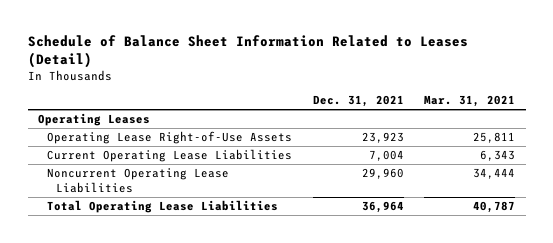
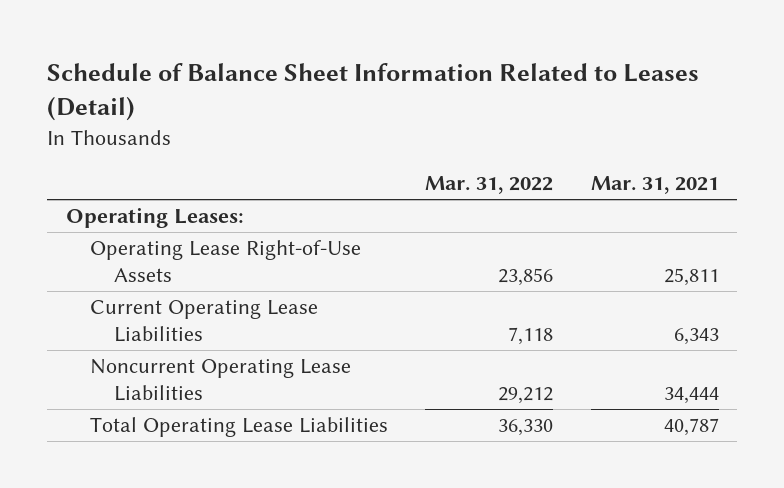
- | Dec. 31, 2021 | Mar. 31, 2021
+ | Mar. 31, 2022 | Mar. 31, 2021
- Operating Leases
+ Operating Leases:

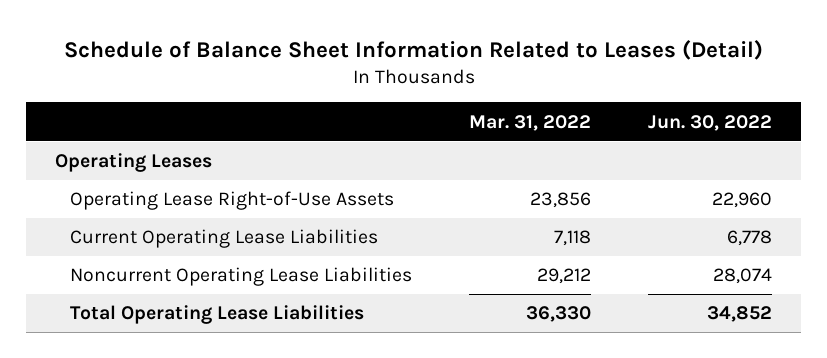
- | Mar. 31, 2022 | Mar. 31, 2021
+ | Mar. 31, 2022 | Jun. 30, 2022
- Operating Leases:
+ Operating Leases

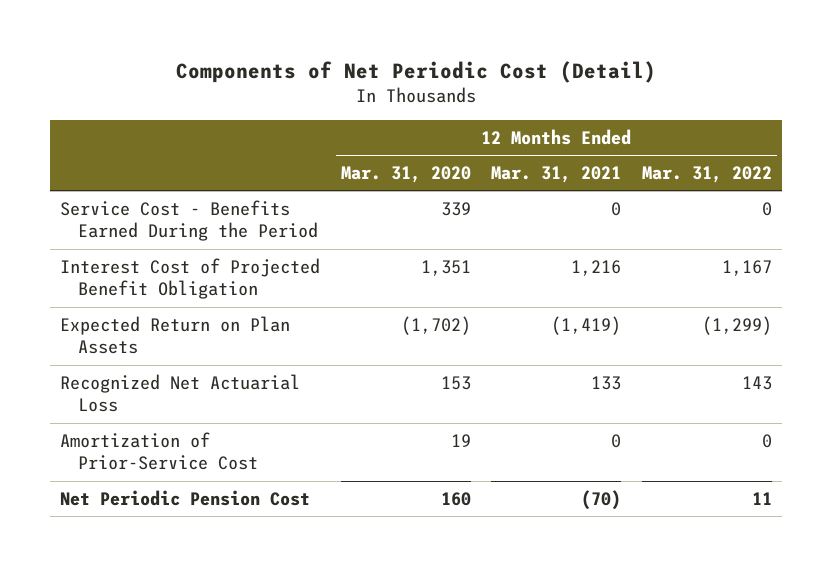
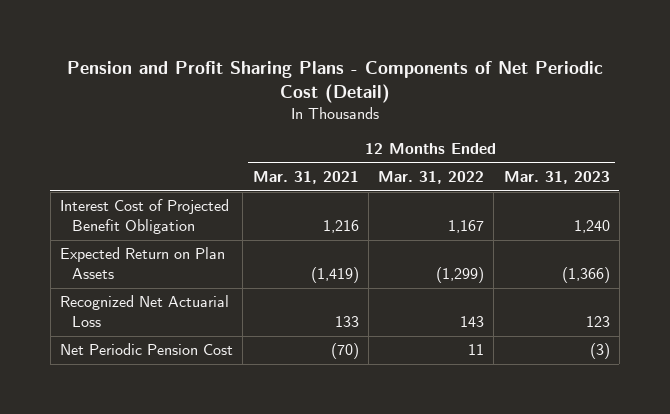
- Components of Net Periodic Cost (Detail)
+ Pension and Profit Sharing Plans - Components of Net Periodic Cost (Detail)
- | 12 Months Ended Mar. 31, 2020 | 12 Months Ended Mar. 31, 2021 | 12 Months Ended Mar. 31, 2022
+ | 12 Months Ended Mar. 31, 2021 | 12 Months Ended Mar. 31, 2022 | 12 Months Ended Mar. 31, 2023
- Service Cost - Benefits Earned During the Period | 339 | 0 | 0
- Amortization of Prior-Service Cost | 19 | 0 | 0

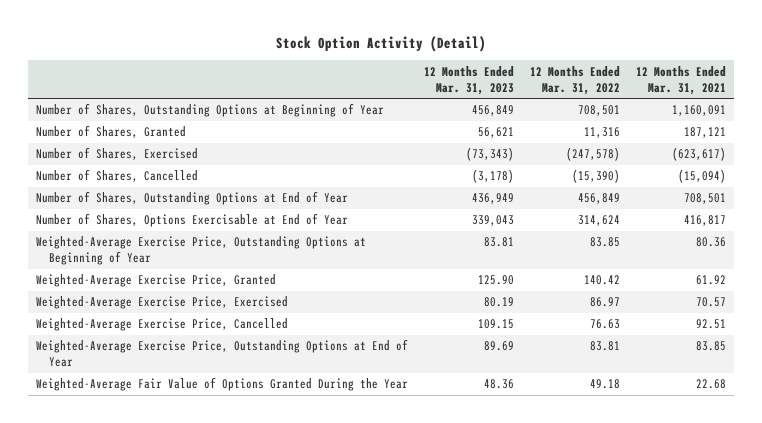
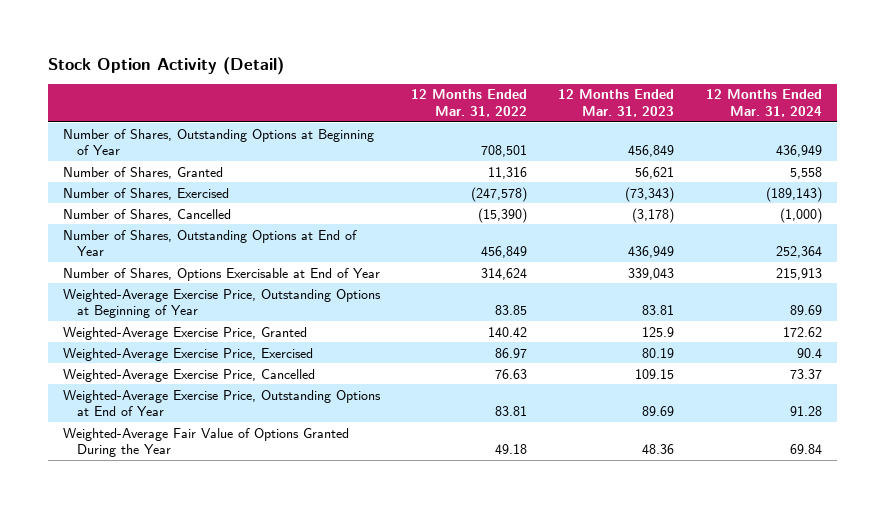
- | 12 Months Ended Mar. 31, 2023 | 12 Months Ended Mar. 31, 2022 | 12 Months Ended Mar. 31, 2021
+ | 12 Months Ended Mar. 31, 2022 | 12 Months Ended Mar. 31, 2023 | 12 Months Ended Mar. 31, 2024
- Weighted-Average Exercise Price, Granted | 125.90 | 140.42 | 61.92
+ Weighted-Average Exercise Price, Granted | 140.42 | 125.9 | 172.62

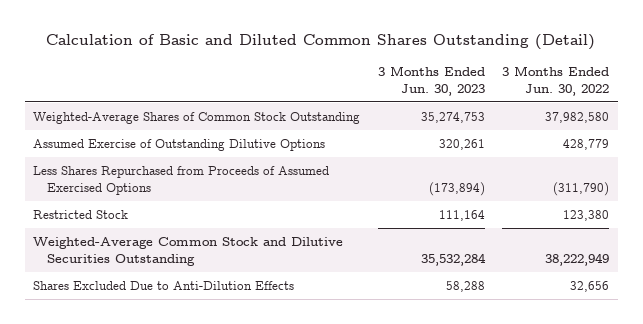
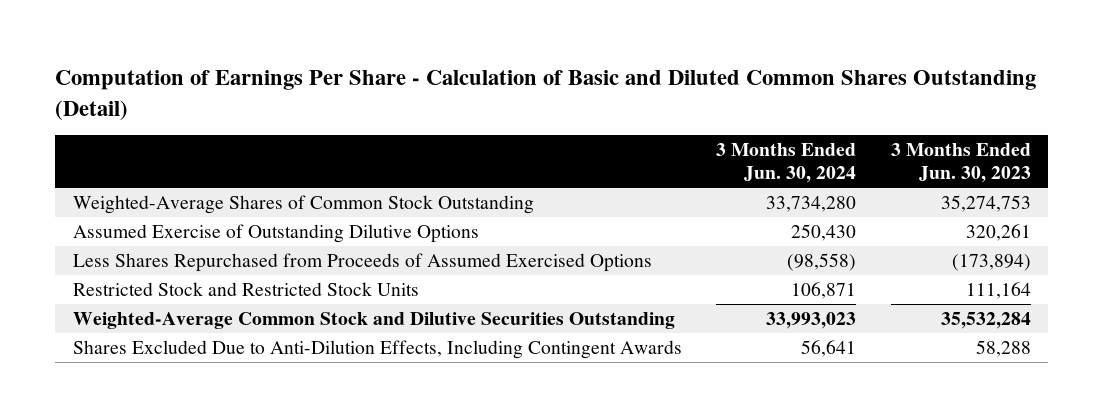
- Calculation of Basic and Diluted Common Shares Outstanding (Detail)
+ Computation of Earnings Per Share - Calculation of Basic and Diluted Common Shares Outstanding (Detail)
- | 3 Months Ended Jun. 30, 2023 | 3 Months Ended Jun. 30, 2022
+ | 3 Months Ended Jun. 30, 2024 | 3 Months Ended Jun. 30, 2023
- Restricted Stock | 111,164 | 123,380
+ Restricted Stock and Restricted Stock Units | 106,871 | 111,164
- Shares Excluded Due to Anti-Dilution Effects | 58,288 | 32,656
+ Shares Excluded Due to Anti-Dilution Effects, Including Contingent Awards | 56,641 | 58,288

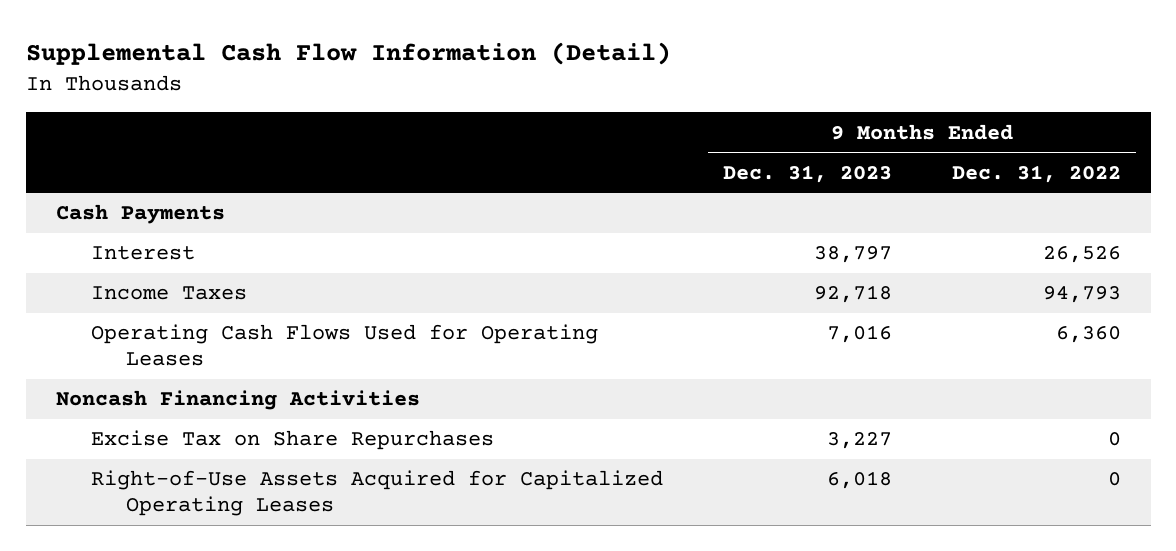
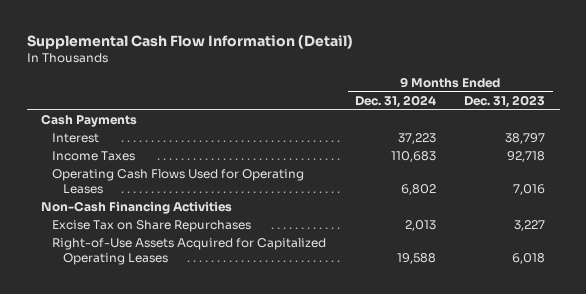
- | 9 Months Ended Dec. 31, 2023 | 9 Months Ended Dec. 31, 2022
+ | 9 Months Ended Dec. 31, 2024 | 9 Months Ended Dec. 31, 2023
- Noncash Financing Activities
+ Non-Cash Financing Activities

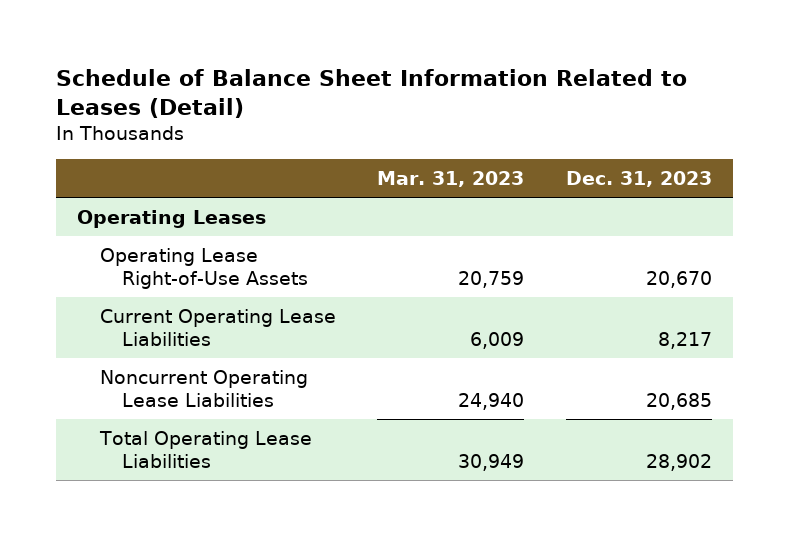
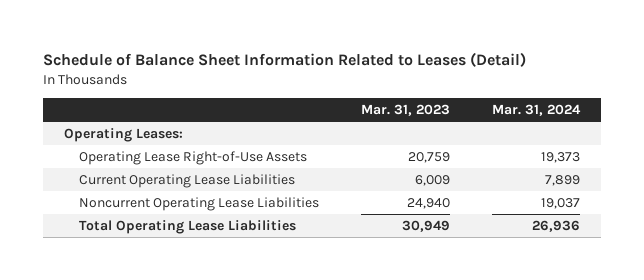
- | Mar. 31, 2023 | Dec. 31, 2023
+ | Mar. 31, 2023 | Mar. 31, 2024
- Operating Leases
+ Operating Leases:

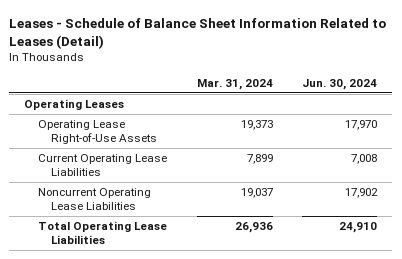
- Schedule of Balance Sheet Information Related to Leases (Detail)
+ Leases - Schedule of Balance Sheet Information Related to Leases (Detail)
- | Mar. 31, 2023 | Mar. 31, 2024
+ | Mar. 31, 2024 | Jun. 30, 2024
- Operating Leases:
+ Operating Leases

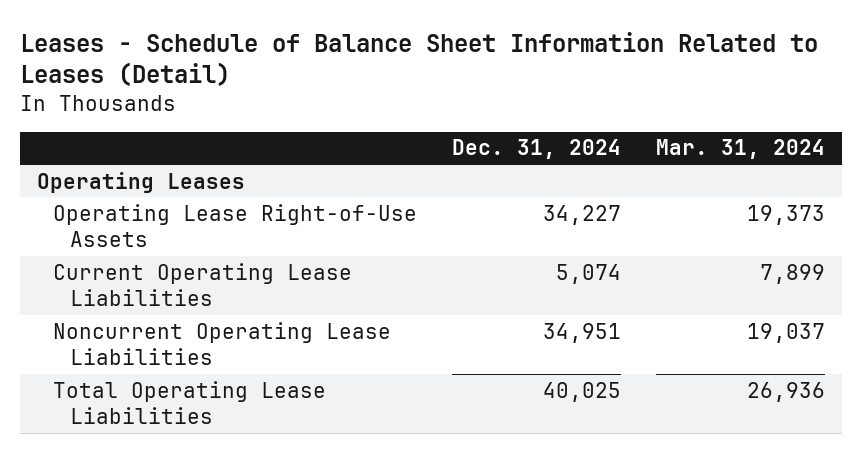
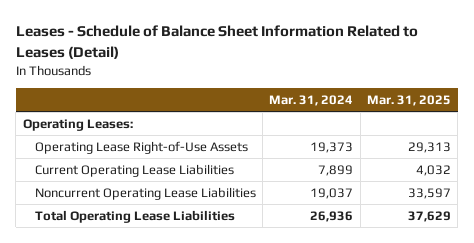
- | Dec. 31, 2024 | Mar. 31, 2024
+ | Mar. 31, 2024 | Mar. 31, 2025
- Operating Leases
+ Operating Leases:

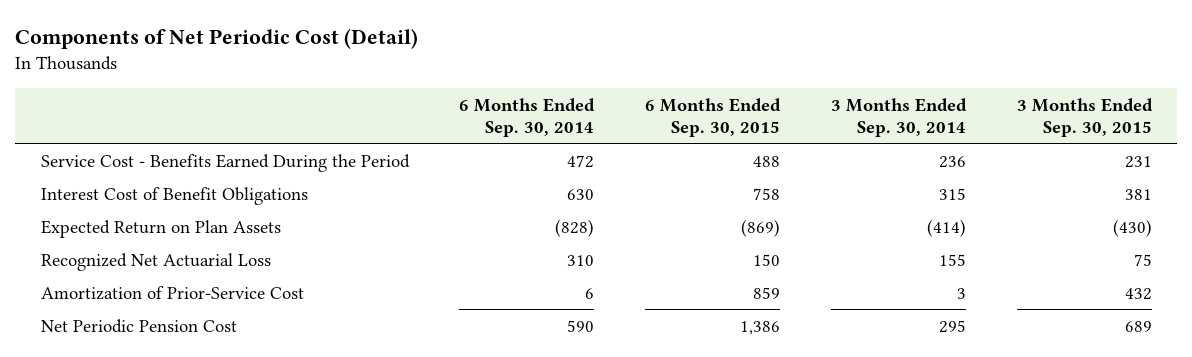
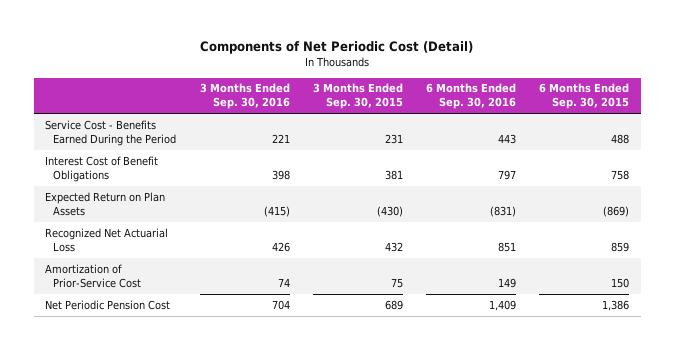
- | 6 Months Ended Sep. 30, 2014 | 6 Months Ended Sep. 30, 2015 | 3 Months Ended Sep. 30, 2014 | 3 Months Ended Sep. 30, 2015
+ | 3 Months Ended Sep. 30, 2016 | 3 Months Ended Sep. 30, 2015 | 6 Months Ended Sep. 30, 2016 | 6 Months Ended Sep. 30, 2015
- Recognized Net Actuarial Loss | 310 | 150 | 155 | 75
- Amortization of Prior-Service Cost | 6 | 859 | 3 | 432
+ Recognized Net Actuarial Loss | 426 | 432 | 851 | 859
+ Amortization of Prior-Service Cost | 74 | 75 | 149 | 150

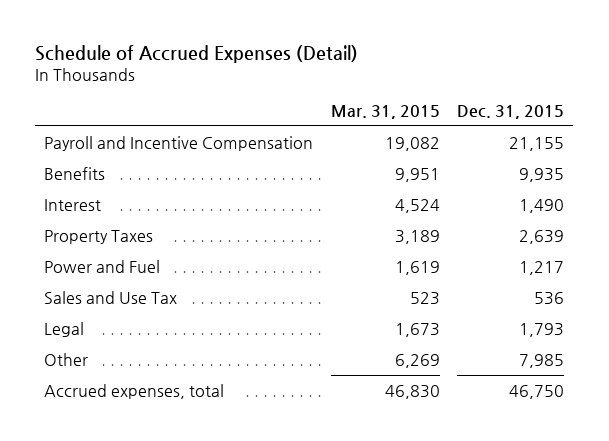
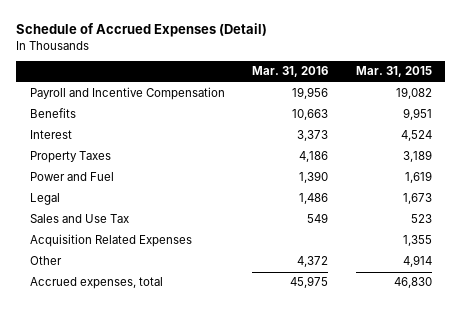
- | Mar. 31, 2015 | Dec. 31, 2015
+ | Mar. 31, 2016 | Mar. 31, 2015
- Other | 6,269 | 7,985
moved down: Sales and Use Tax | 549 | 523
+ Acquisition Related Expenses | | 1,355
+ Other | 4,372 | 4,914

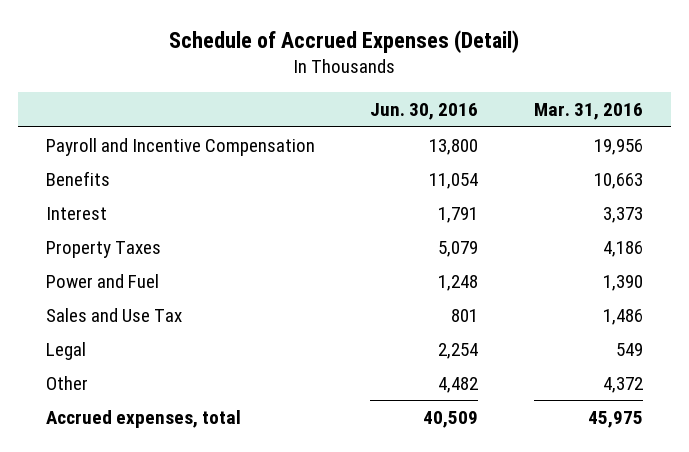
- | Mar. 31, 2016 | Mar. 31, 2015
+ | Jun. 30, 2016 | Mar. 31, 2016
- Legal | 1,486 | 1,673
- Sales and Use Tax | 549 | 523
- Acquisition Related Expenses | | 1,355
+ Sales and Use Tax | 801 | 1,486
+ Legal | 2,254 | 549

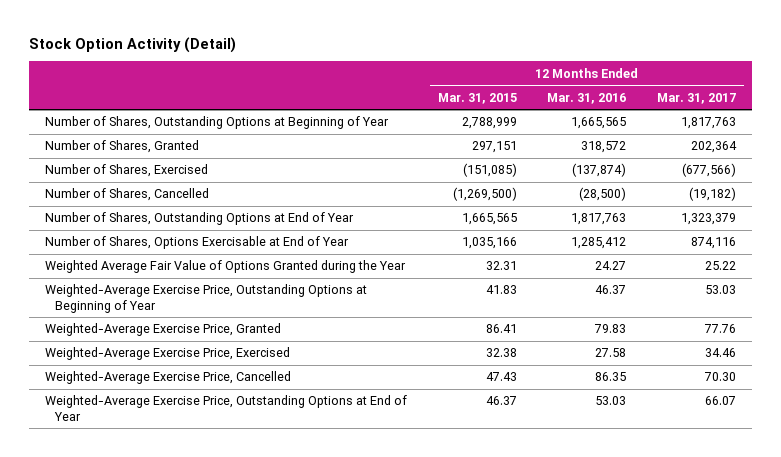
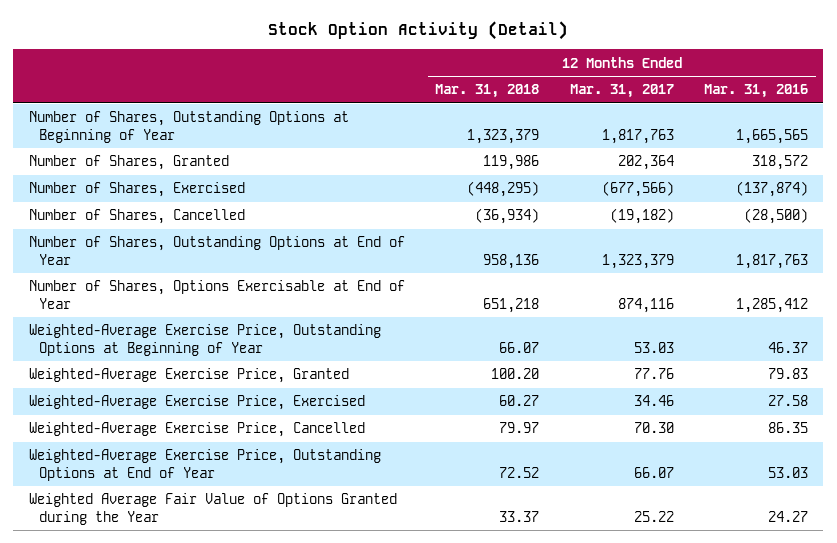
- | 12 Months Ended Mar. 31, 2015 | 12 Months Ended Mar. 31, 2016 | 12 Months Ended Mar. 31, 2017
+ | 12 Months Ended Mar. 31, 2018 | 12 Months Ended Mar. 31, 2017 | 12 Months Ended Mar. 31, 2016
moved down: Weighted Average Fair Value of Options Granted during the Year | 33.37 | 25.22 | 24.27

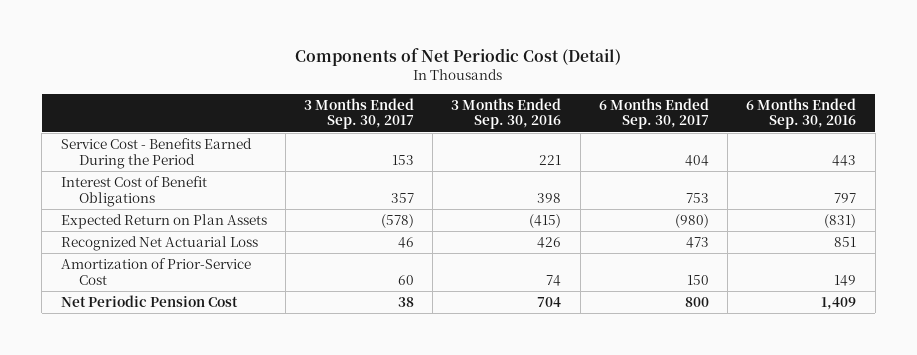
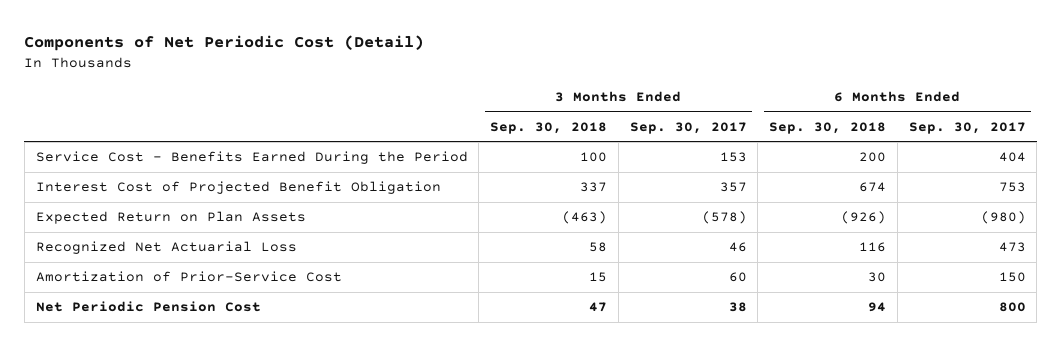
- | 3 Months Ended Sep. 30, 2017 | 3 Months Ended Sep. 30, 2016 | 6 Months Ended Sep. 30, 2017 | 6 Months Ended Sep. 30, 2016
+ | 3 Months Ended Sep. 30, 2018 | 3 Months Ended Sep. 30, 2017 | 6 Months Ended Sep. 30, 2018 | 6 Months Ended Sep. 30, 2017
- Interest Cost of Benefit Obligations | 357 | 398 | 753 | 797
+ Interest Cost of Projected Benefit Obligation | 337 | 357 | 674 | 753

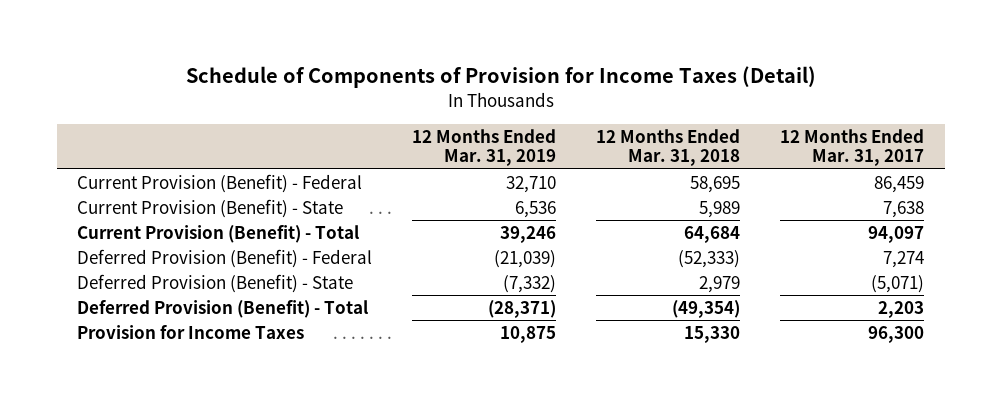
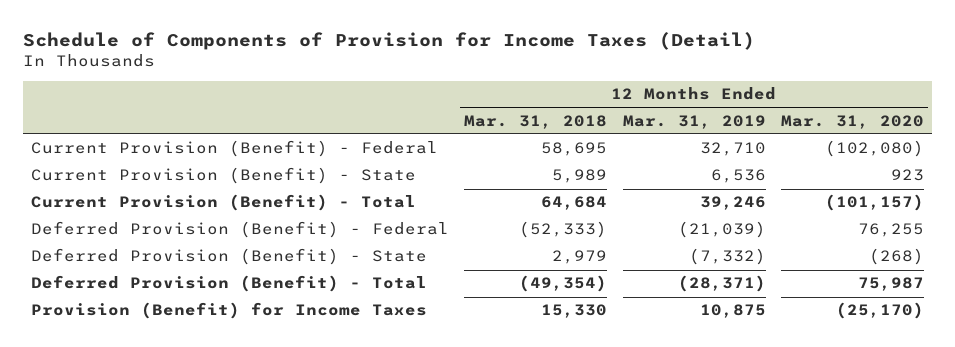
- | 12 Months Ended Mar. 31, 2019 | 12 Months Ended Mar. 31, 2018 | 12 Months Ended Mar. 31, 2017
+ | 12 Months Ended Mar. 31, 2018 | 12 Months Ended Mar. 31, 2019 | 12 Months Ended Mar. 31, 2020
- Provision for Income Taxes | 10,875 | 15,330 | 96,300
+ Provision (Benefit) for Income Taxes | 15,330 | 10,875 | (25,170)

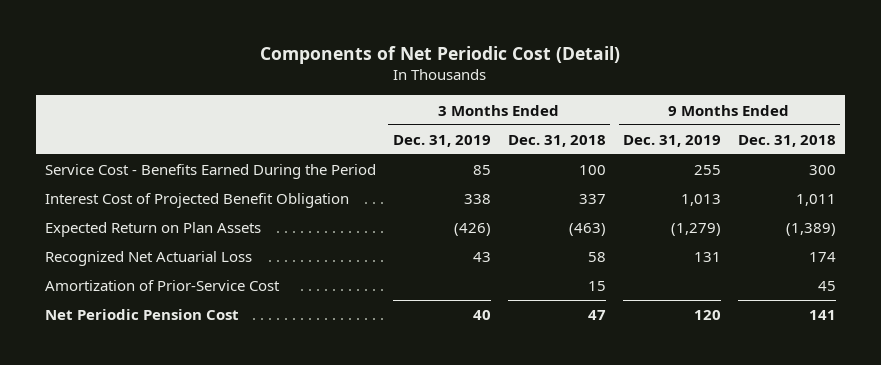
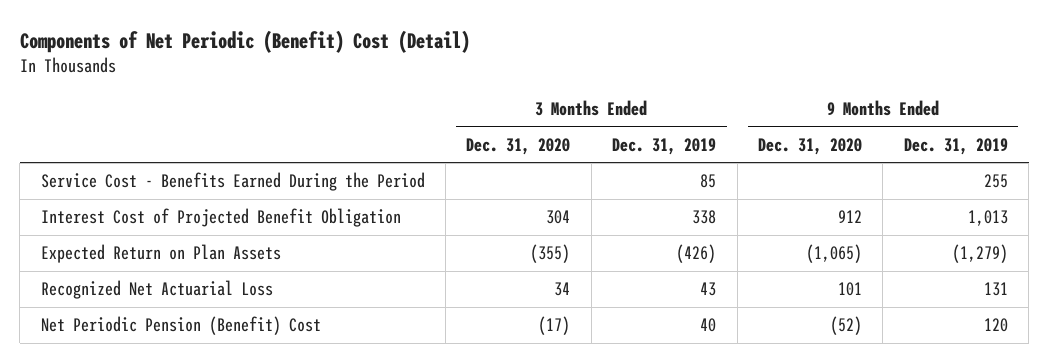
- Components of Net Periodic Cost (Detail)
+ Components of Net Periodic (Benefit) Cost (Detail)
- | 3 Months Ended Dec. 31, 2019 | 3 Months Ended Dec. 31, 2018 | 9 Months Ended Dec. 31, 2019 | 9 Months Ended Dec. 31, 2018
+ | 3 Months Ended Dec. 31, 2020 | 3 Months Ended Dec. 31, 2019 | 9 Months Ended Dec. 31, 2020 | 9 Months Ended Dec. 31, 2019
- Amortization of Prior-Service Cost | | 15 | | 45
- Net Periodic Pension Cost | 40 | 47 | 120 | 141
+ Net Periodic Pension (Benefit) Cost | (17) | 40 | (52) | 120

